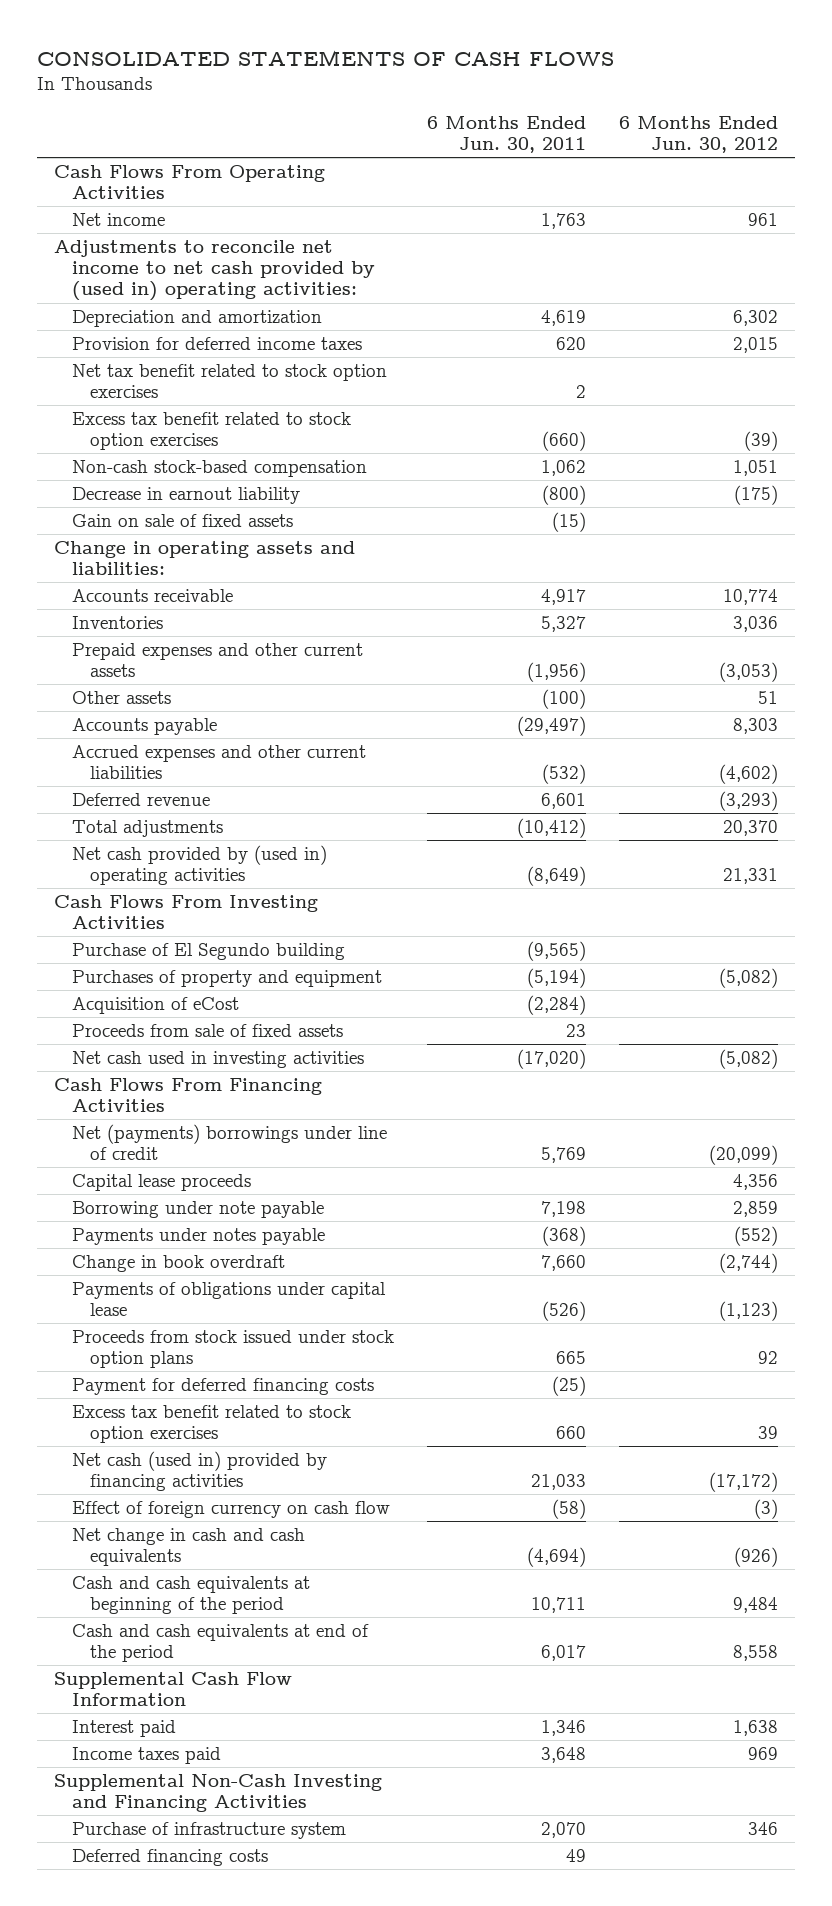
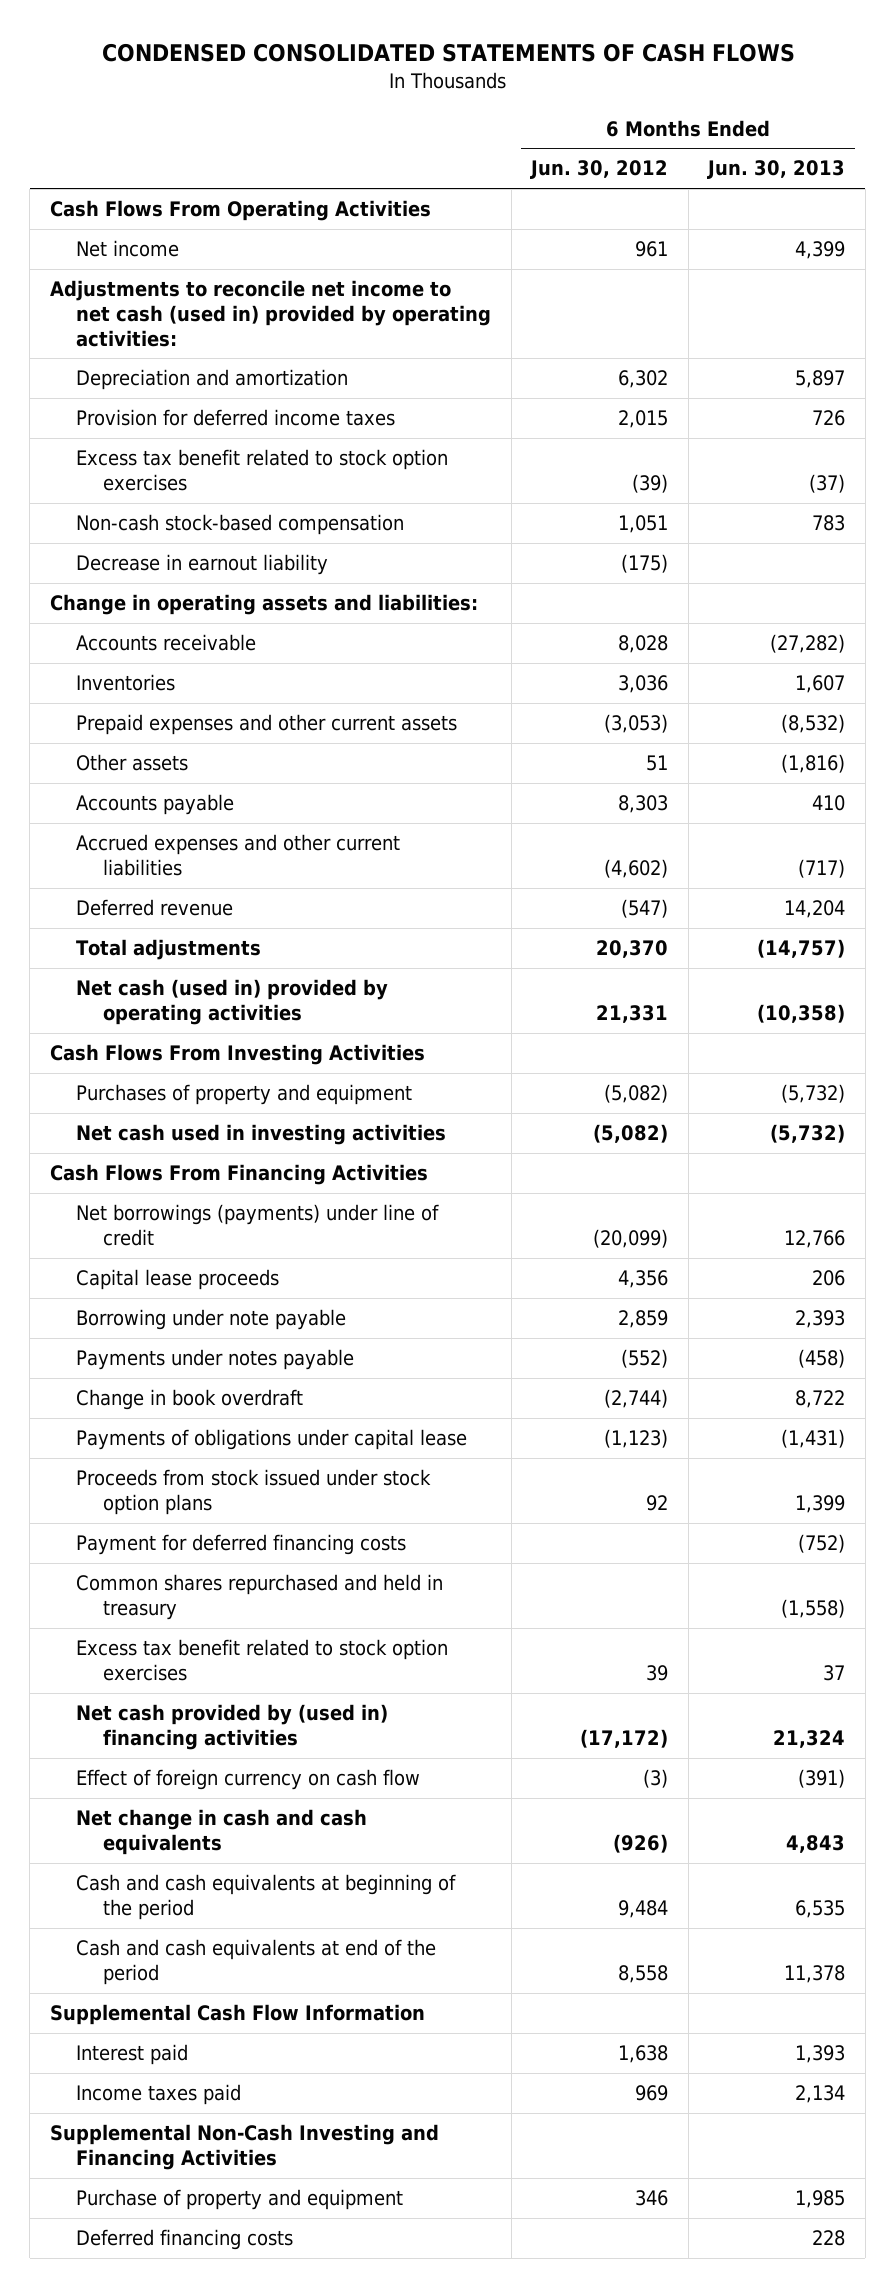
- CONSOLIDATED STATEMENTS OF CASH FLOWS
+ CONDENSED CONSOLIDATED STATEMENTS OF CASH FLOWS
- | 6 Months Ended Jun. 30, 2011 | 6 Months Ended Jun. 30, 2012
+ | 6 Months Ended Jun. 30, 2012 | 6 Months Ended Jun. 30, 2013
- Adjustments to reconcile net income to net cash provided by (used in) operating activities:
+ Adjustments to reconcile net income to net cash (used in) provided by operating activities:
- Net tax benefit related to stock option exercises | 2 |
- Gain on sale of fixed assets | (15) |
- Accounts receivable | 4,917 | 10,774
+ Accounts receivable | 8,028 | (27,282)
- Deferred revenue | 6,601 | (3,293)
+ Deferred revenue | (547) | 14,204
- Net cash provided by (used in) operating activities | (8,649) | 21,331
+ Net cash (used in) provided by operating activities | 21,331 | (10,358)
- Purchase of El Segundo building | (9,565) |
- Acquisition of eCost | (2,284) |
- Proceeds from sale of fixed assets | 23 |
- Net (payments) borrowings under line of credit | 5,769 | (20,099)
+ Net borrowings (payments) under line of credit | (20,099) | 12,766
+ Common shares repurchased and held in treasury | | (1,558)
- Net cash (used in) provided by financing activities | 21,033 | (17,172)
+ Net cash provided by (used in) financing activities | (17,172) | 21,324
- Purchase of infrastructure system | 2,070 | 346
+ Purchase of property and equipment | 346 | 1,985

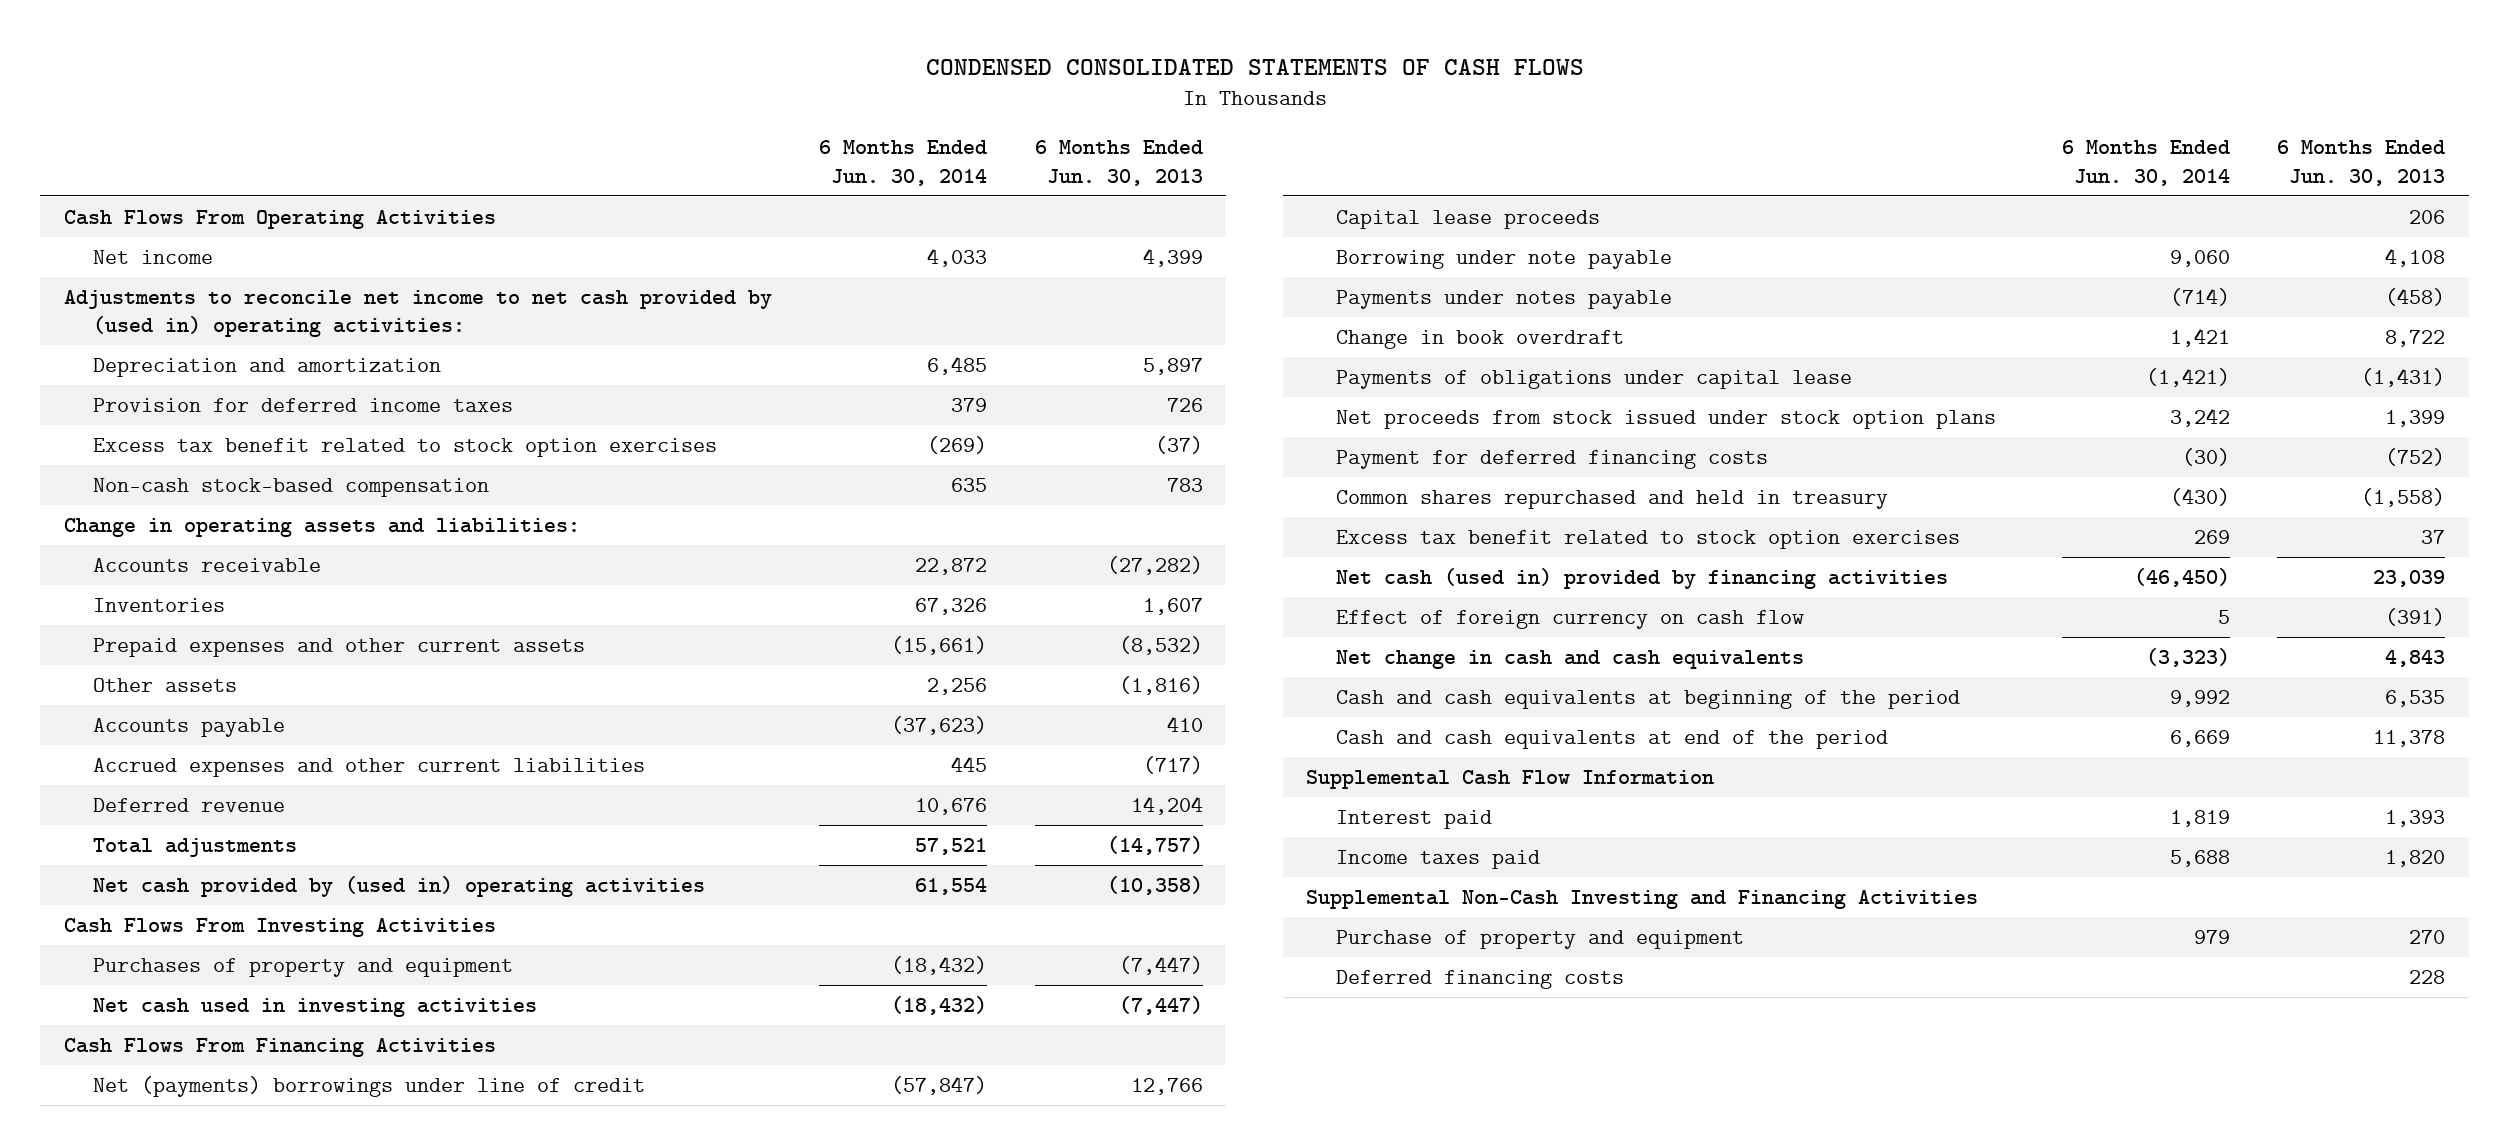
- | 6 Months Ended Jun. 30, 2012 | 6 Months Ended Jun. 30, 2013
+ | 6 Months Ended Jun. 30, 2014 | 6 Months Ended Jun. 30, 2013
- Adjustments to reconcile net income to net cash (used in) provided by operating activities:
+ Adjustments to reconcile net income to net cash provided by (used in) operating activities:
- Decrease in earnout liability | (175) |
- Net cash (used in) provided by operating activities | 21,331 | (10,358)
+ Net cash provided by (used in) operating activities | 61,554 | (10,358)
- Purchases of property and equipment | (5,082) | (5,732)
- Net cash used in investing activities | (5,082) | (5,732)
+ Purchases of property and equipment | (18,432) | (7,447)
+ Net cash used in investing activities | (18,432) | (7,447)
- Net borrowings (payments) under line of credit | (20,099) | 12,766
+ Net (payments) borrowings under line of credit | (57,847) | 12,766
- Borrowing under note payable | 2,859 | 2,393
+ Borrowing under note payable | 9,060 | 4,108
- Proceeds from stock issued under stock option plans | 92 | 1,399
+ Net proceeds from stock issued under stock option plans | 3,242 | 1,399
- Net cash provided by (used in) financing activities | (17,172) | 21,324
+ Net cash (used in) provided by financing activities | (46,450) | 23,039
- Income taxes paid | 969 | 2,134
+ Income taxes paid | 5,688 | 1,820
- Purchase of property and equipment | 346 | 1,985
+ Purchase of property and equipment | 979 | 270

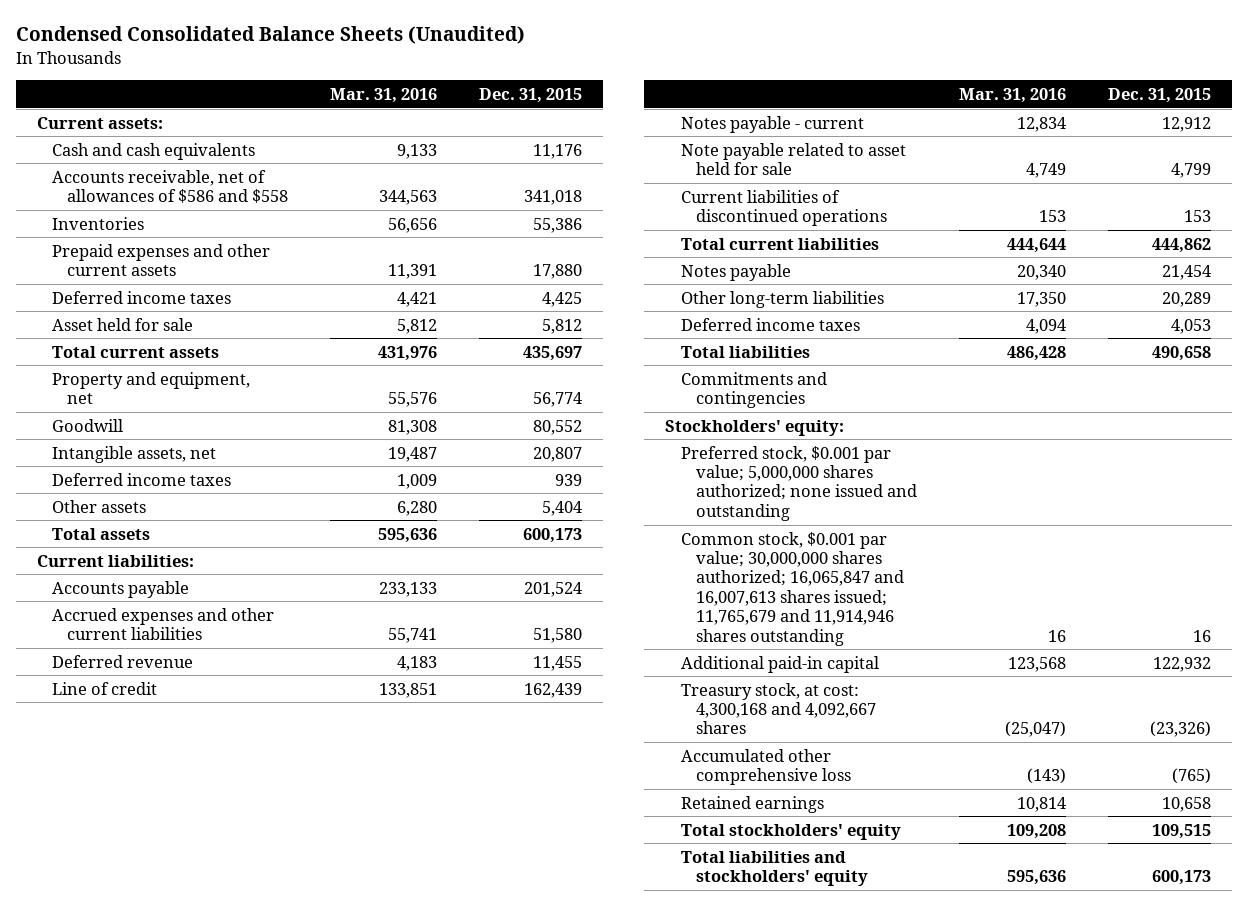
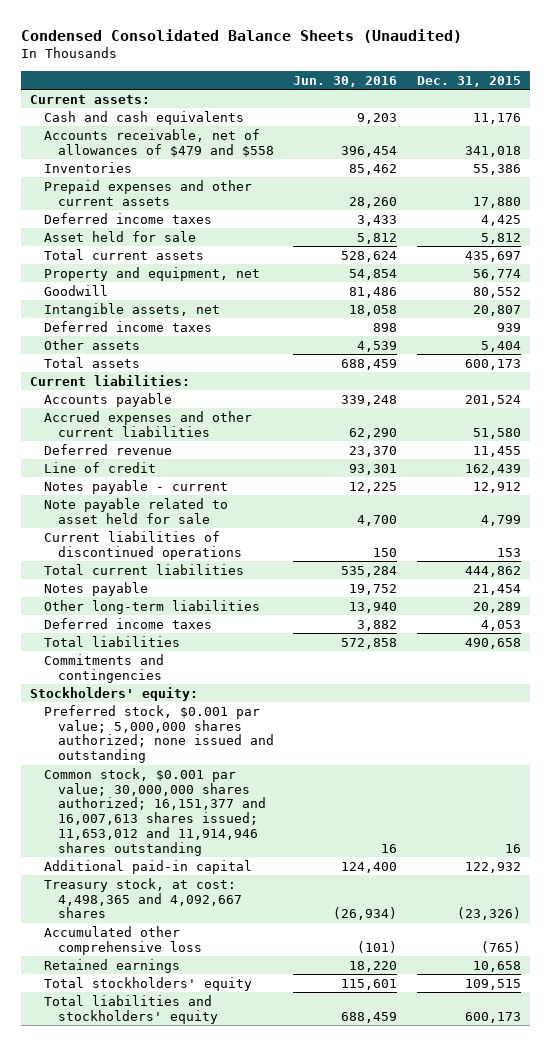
- | Mar. 31, 2016 | Dec. 31, 2015
+ | Jun. 30, 2016 | Dec. 31, 2015
- Accounts receivable, net of allowances of $586 and $558 | 344,563 | 341,018
+ Accounts receivable, net of allowances of $479 and $558 | 396,454 | 341,018
- Common stock, $0.001 par value; 30,000,000 shares authorized; 16,065,847 and 16,007,613 shares issued; 11,765,679 and 11,914,946 shares outstanding | 16 | 16
+ Common stock, $0.001 par value; 30,000,000 shares authorized; 16,151,377 and 16,007,613 shares issued; 11,653,012 and 11,914,946 shares outstanding | 16 | 16
- Treasury stock, at cost: 4,300,168 and 4,092,667 shares | (25,047) | (23,326)
+ Treasury stock, at cost: 4,498,365 and 4,092,667 shares | (26,934) | (23,326)

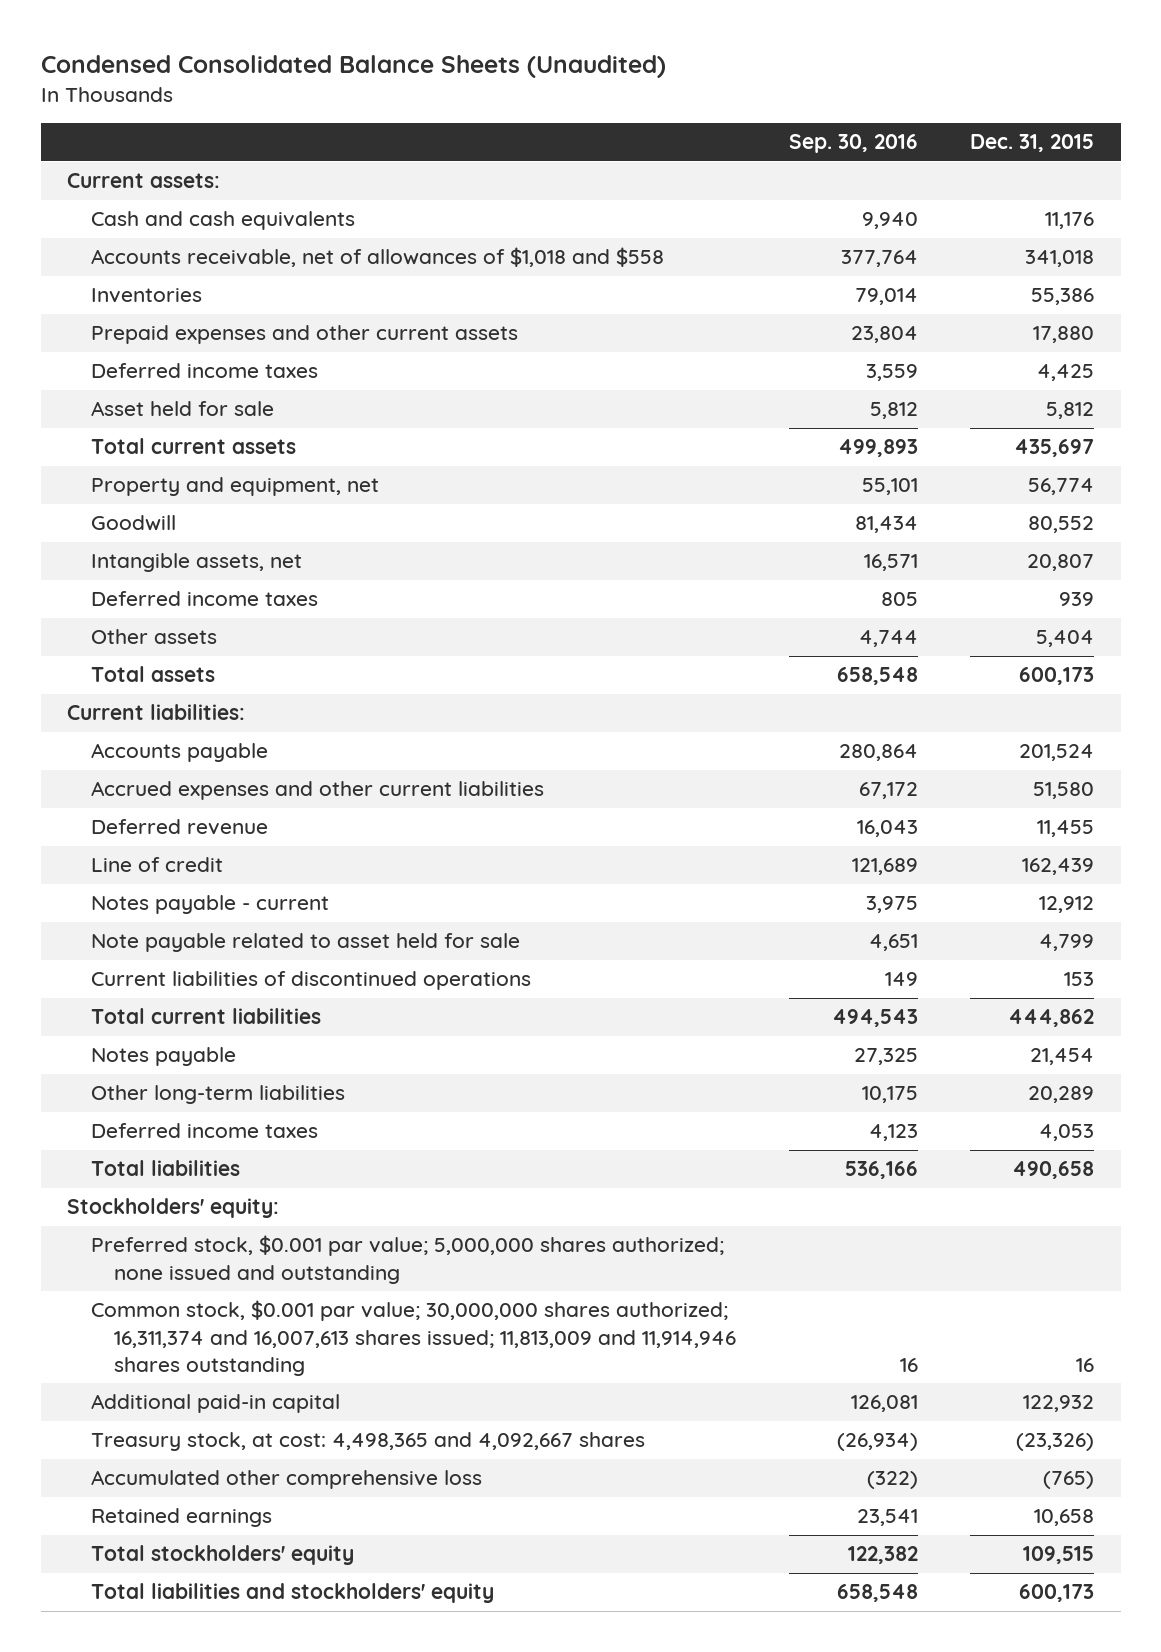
- | Jun. 30, 2016 | Dec. 31, 2015
+ | Sep. 30, 2016 | Dec. 31, 2015
- Accounts receivable, net of allowances of $479 and $558 | 396,454 | 341,018
+ Accounts receivable, net of allowances of $1,018 and $558 | 377,764 | 341,018
- Commitments and contingencies
- Common stock, $0.001 par value; 30,000,000 shares authorized; 16,151,377 and 16,007,613 shares issued; 11,653,012 and 11,914,946 shares outstanding | 16 | 16
+ Common stock, $0.001 par value; 30,000,000 shares authorized; 16,311,374 and 16,007,613 shares issued; 11,813,009 and 11,914,946 shares outstanding | 16 | 16

